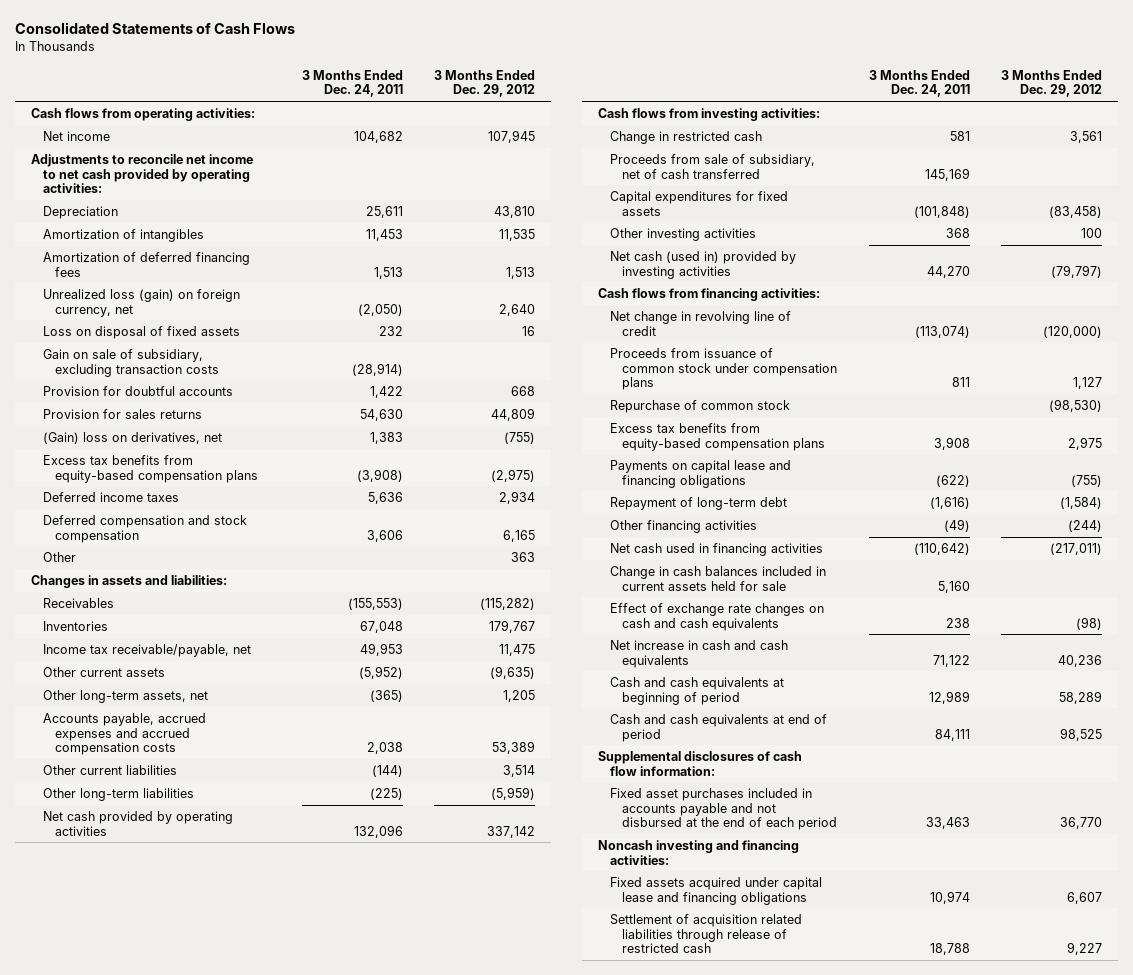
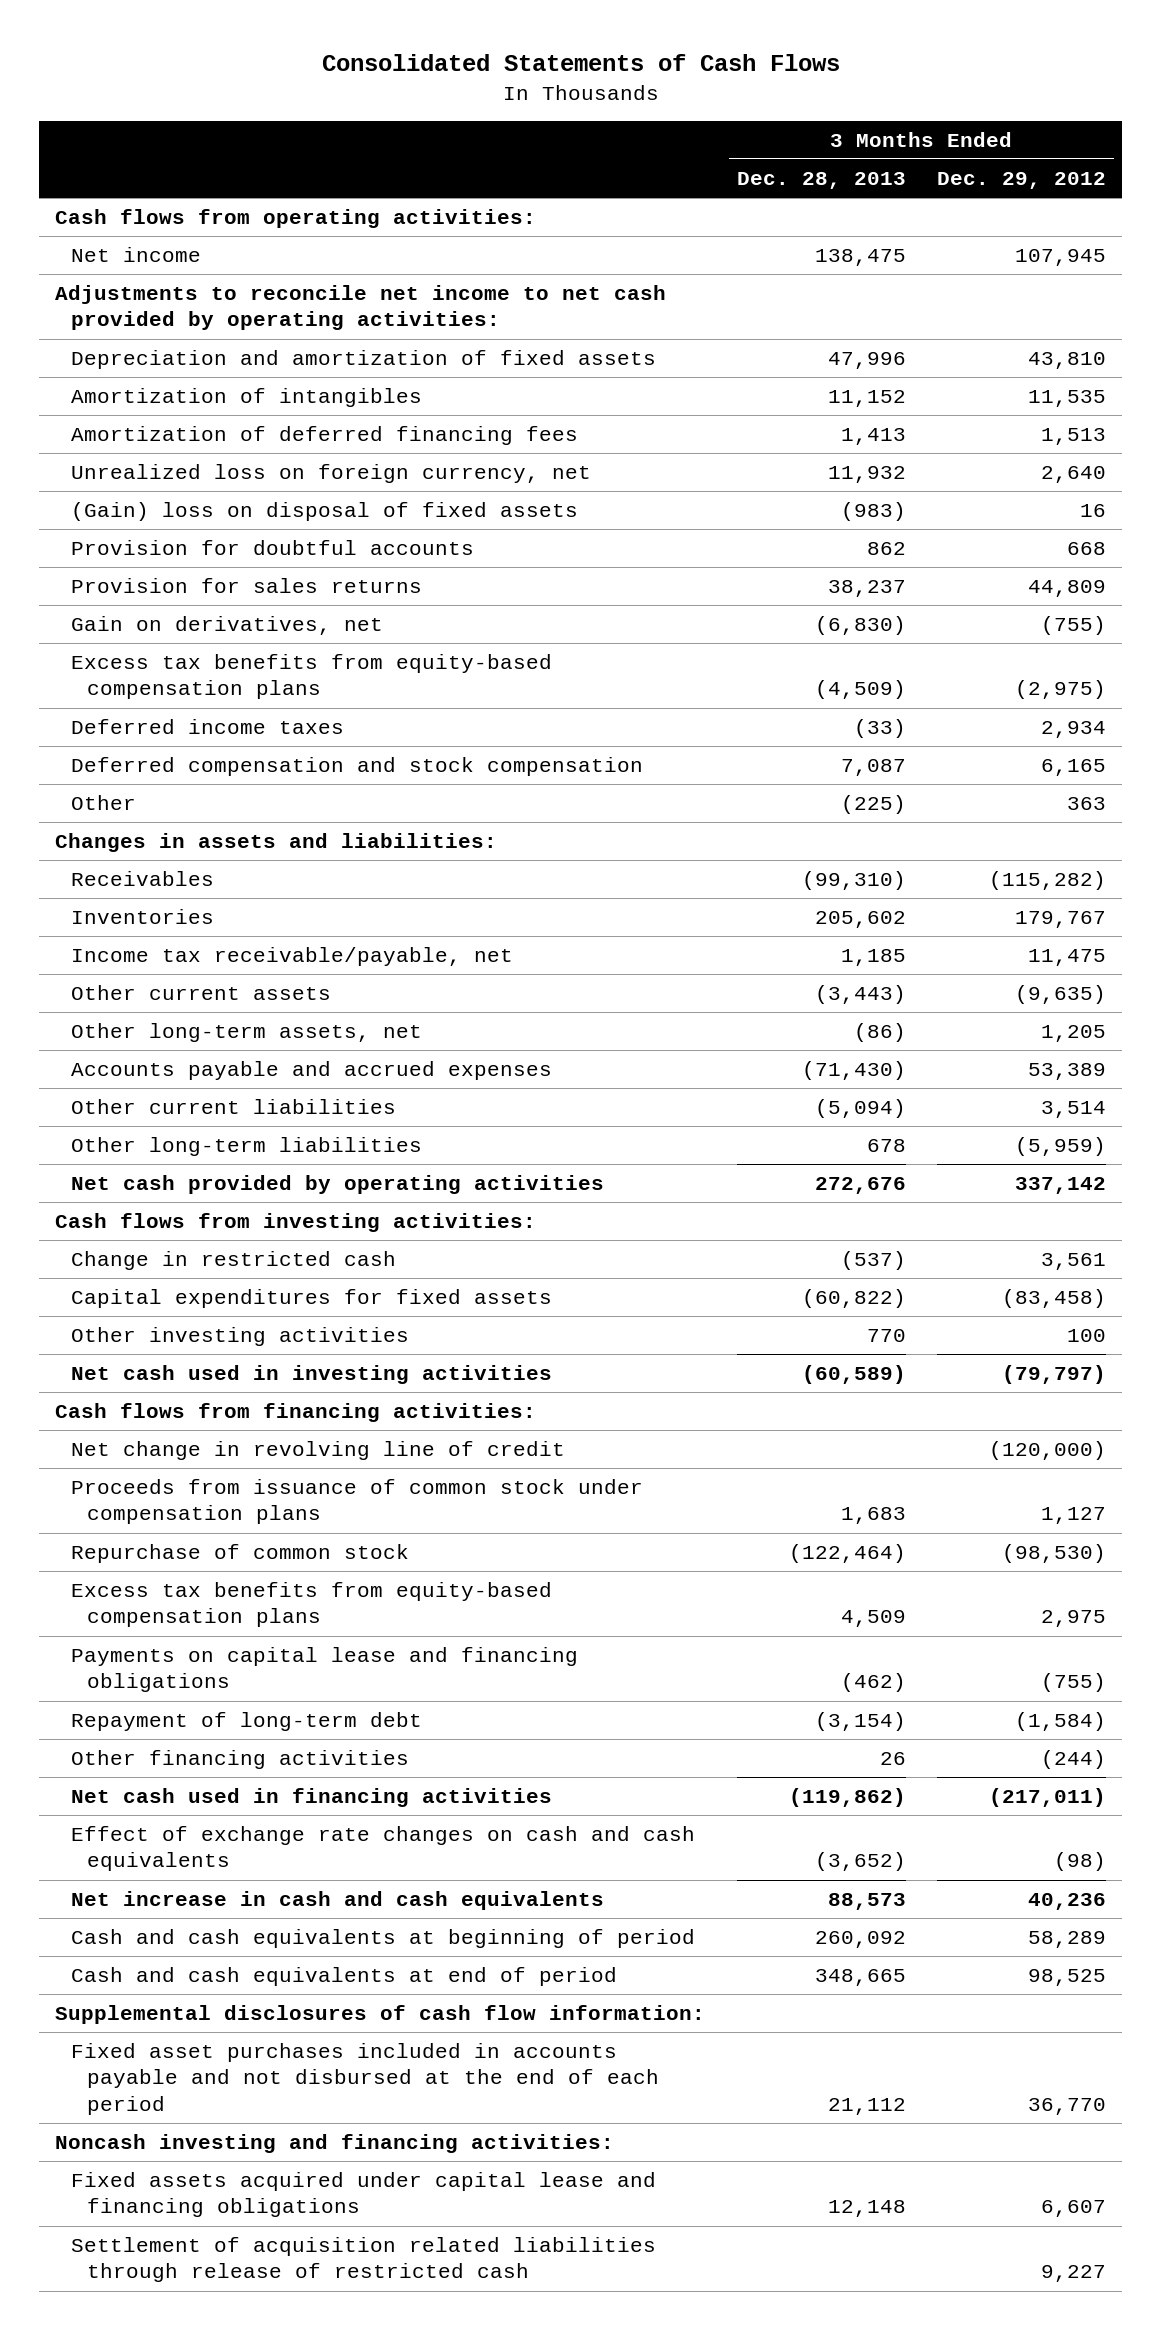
- | 3 Months Ended Dec. 24, 2011 | 3 Months Ended Dec. 29, 2012
+ | 3 Months Ended Dec. 28, 2013 | 3 Months Ended Dec. 29, 2012
- Depreciation | 25,611 | 43,810
+ Depreciation and amortization of fixed assets | 47,996 | 43,810
- Unrealized loss (gain) on foreign currency, net | (2,050) | 2,640
- Loss on disposal of fixed assets | 232 | 16
- Gain on sale of subsidiary, excluding transaction costs | (28,914) |
+ Unrealized loss on foreign currency, net | 11,932 | 2,640
+ (Gain) loss on disposal of fixed assets | (983) | 16
- (Gain) loss on derivatives, net | 1,383 | (755)
+ Gain on derivatives, net | (6,830) | (755)
- Accounts payable, accrued expenses and accrued compensation costs | 2,038 | 53,389
+ Accounts payable and accrued expenses | (71,430) | 53,389
- Proceeds from sale of subsidiary, net of cash transferred | 145,169 |
- Net cash (used in) provided by investing activities | 44,270 | (79,797)
+ Net cash used in investing activities | (60,589) | (79,797)
- Change in cash balances included in current assets held for sale | 5,160 |

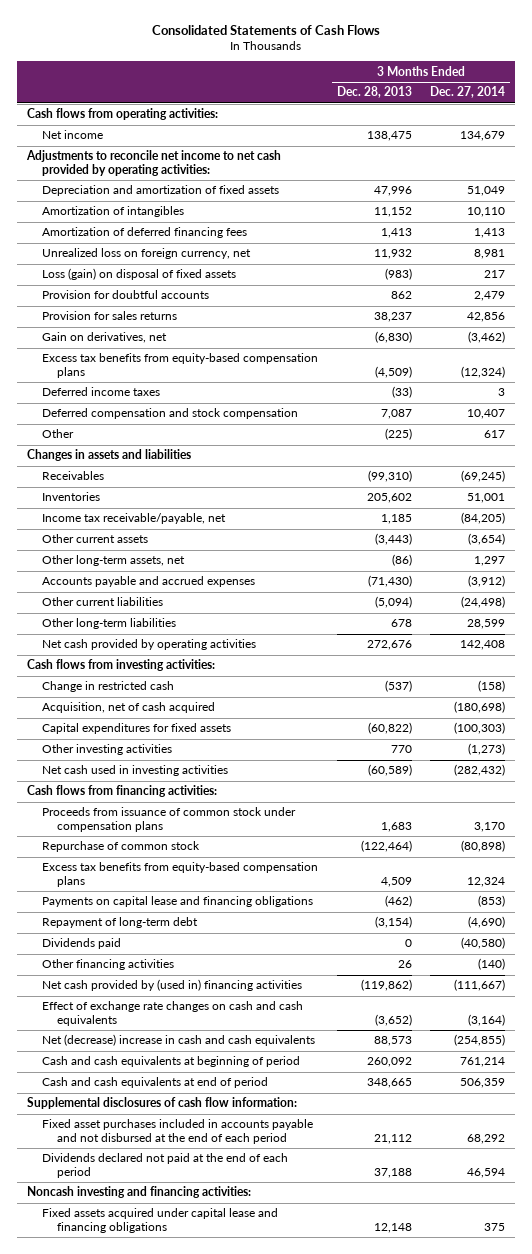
- | 3 Months Ended Dec. 28, 2013 | 3 Months Ended Dec. 29, 2012
+ | 3 Months Ended Dec. 28, 2013 | 3 Months Ended Dec. 27, 2014
- (Gain) loss on disposal of fixed assets | (983) | 16
+ Loss (gain) on disposal of fixed assets | (983) | 217
- Changes in assets and liabilities:
+ Changes in assets and liabilities
+ Acquisition, net of cash acquired | | (180,698)
- Net change in revolving line of credit | | (120,000)
+ Dividends paid | 0 | (40,580)
- Net cash used in financing activities | (119,862) | (217,011)
+ Net cash provided by (used in) financing activities | (119,862) | (111,667)
- Net increase in cash and cash equivalents | 88,573 | 40,236
+ Net (decrease) increase in cash and cash equivalents | 88,573 | (254,855)
+ Dividends declared not paid at the end of each period | 37,188 | 46,594
- Settlement of acquisition related liabilities through release of restricted cash | | 9,227

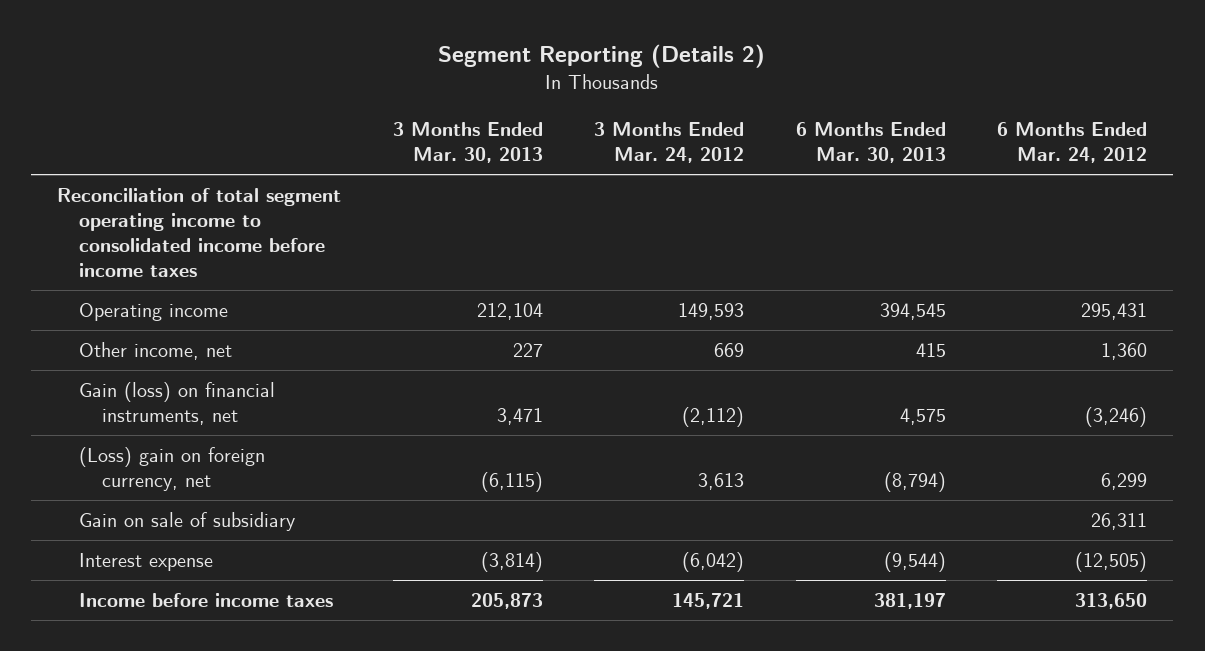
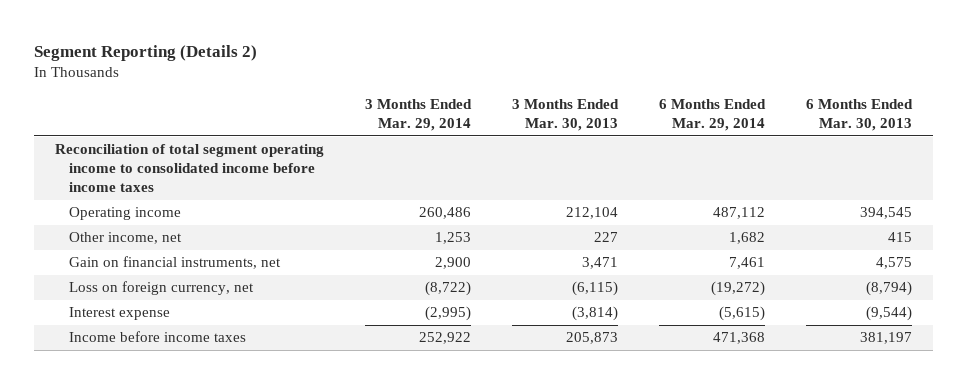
- | 3 Months Ended Mar. 30, 2013 | 3 Months Ended Mar. 24, 2012 | 6 Months Ended Mar. 30, 2013 | 6 Months Ended Mar. 24, 2012
+ | 3 Months Ended Mar. 29, 2014 | 3 Months Ended Mar. 30, 2013 | 6 Months Ended Mar. 29, 2014 | 6 Months Ended Mar. 30, 2013
- Gain (loss) on financial instruments, net | 3,471 | (2,112) | 4,575 | (3,246)
- (Loss) gain on foreign currency, net | (6,115) | 3,613 | (8,794) | 6,299
- Gain on sale of subsidiary | | | | 26,311
+ Gain on financial instruments, net | 2,900 | 3,471 | 7,461 | 4,575
+ Loss on foreign currency, net | (8,722) | (6,115) | (19,272) | (8,794)

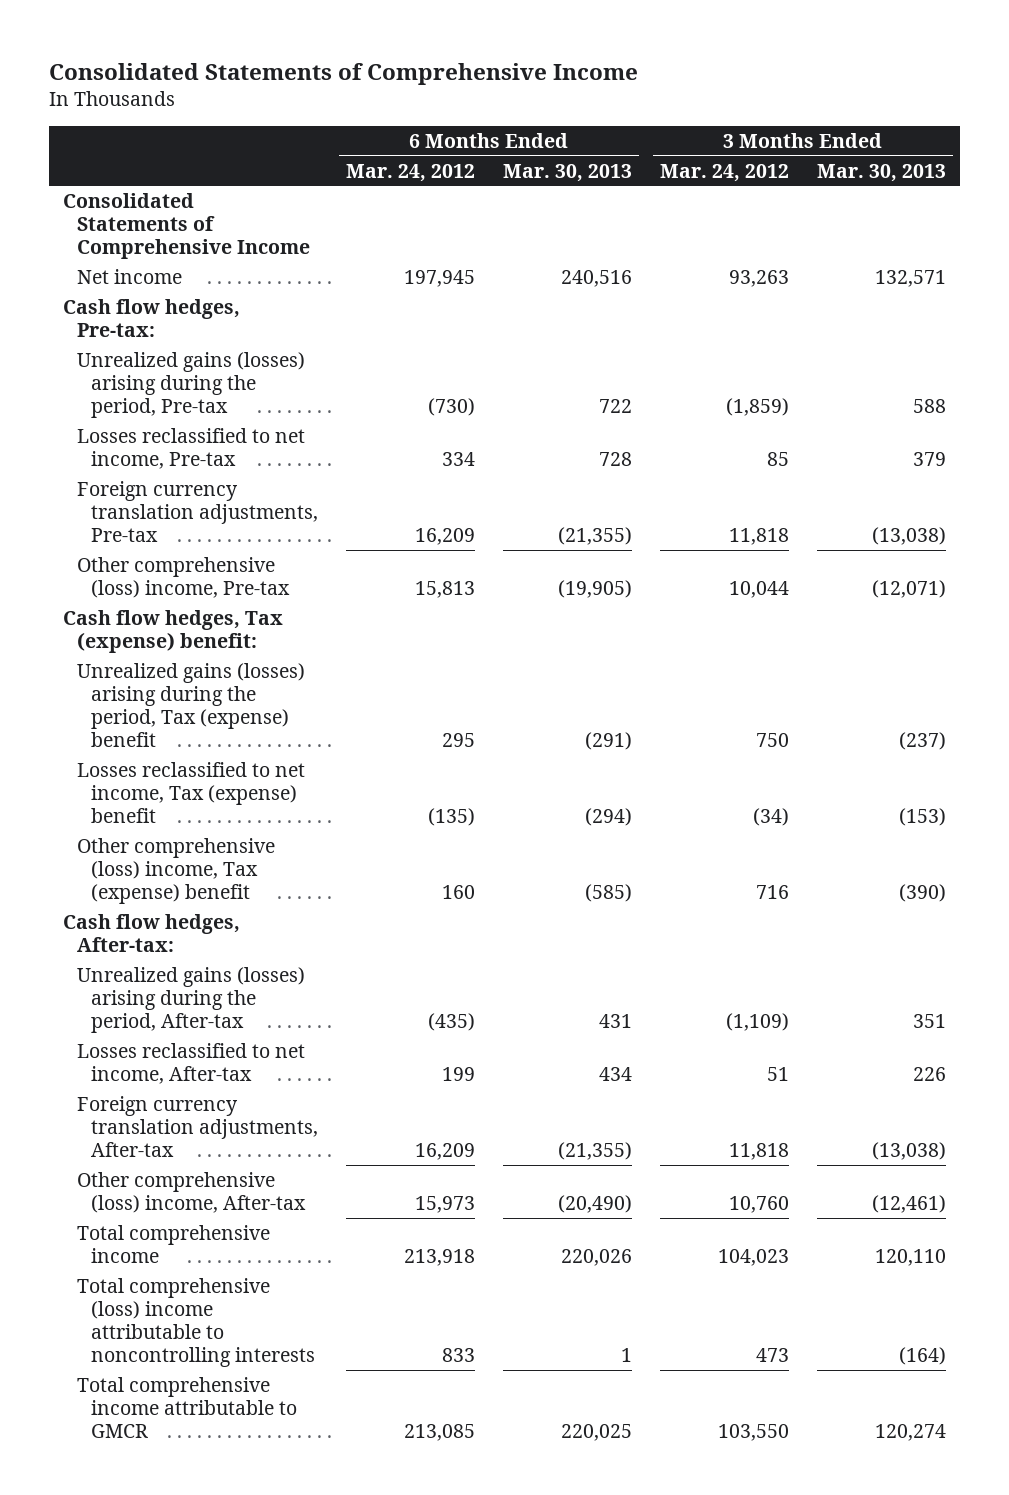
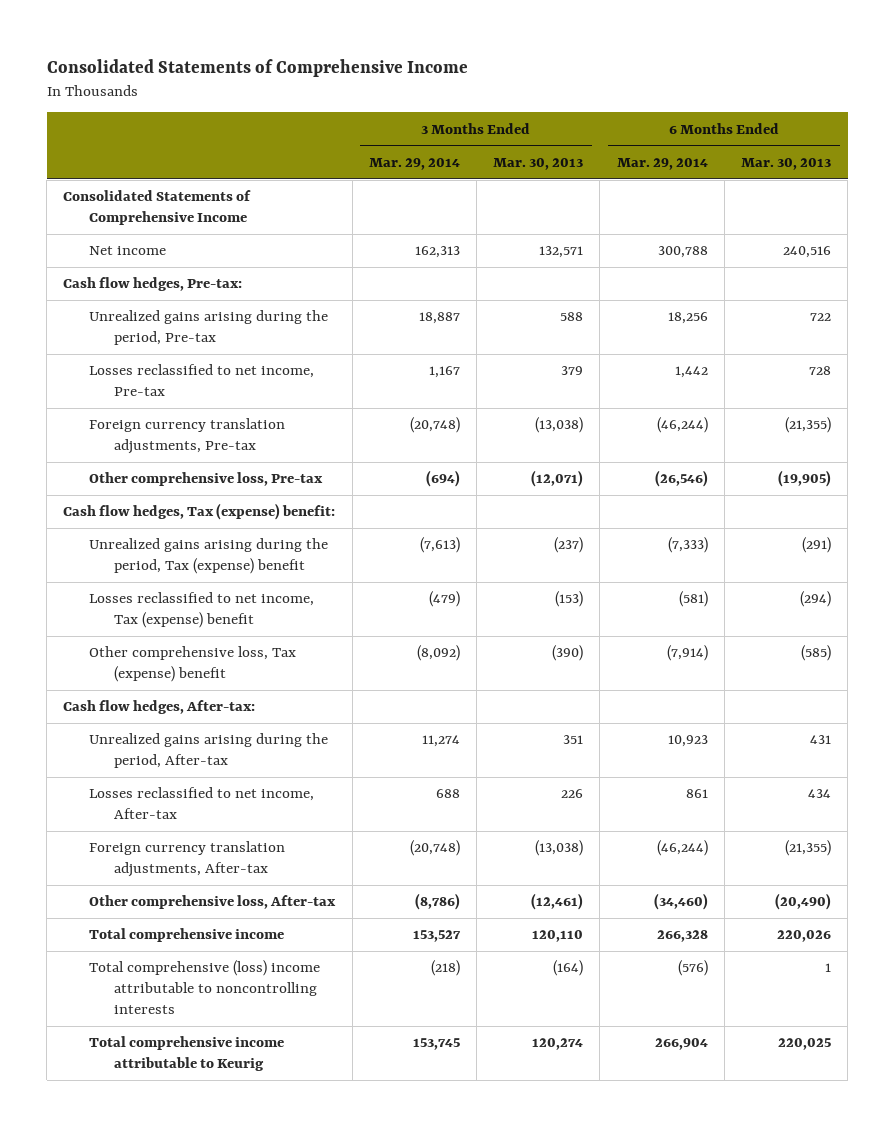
- | 6 Months Ended Mar. 24, 2012 | 6 Months Ended Mar. 30, 2013 | 3 Months Ended Mar. 24, 2012 | 3 Months Ended Mar. 30, 2013
+ | 3 Months Ended Mar. 29, 2014 | 3 Months Ended Mar. 30, 2013 | 6 Months Ended Mar. 29, 2014 | 6 Months Ended Mar. 30, 2013
- Unrealized gains (losses) arising during the period, Pre-tax | (730) | 722 | (1,859) | 588
+ Unrealized gains arising during the period, Pre-tax | 18,887 | 588 | 18,256 | 722
- Other comprehensive (loss) income, Pre-tax | 15,813 | (19,905) | 10,044 | (12,071)
+ Other comprehensive loss, Pre-tax | (694) | (12,071) | (26,546) | (19,905)
- Unrealized gains (losses) arising during the period, Tax (expense) benefit | 295 | (291) | 750 | (237)
+ Unrealized gains arising during the period, Tax (expense) benefit | (7,613) | (237) | (7,333) | (291)
- Other comprehensive (loss) income, Tax (expense) benefit | 160 | (585) | 716 | (390)
+ Other comprehensive loss, Tax (expense) benefit | (8,092) | (390) | (7,914) | (585)
- Unrealized gains (losses) arising during the period, After-tax | (435) | 431 | (1,109) | 351
+ Unrealized gains arising during the period, After-tax | 11,274 | 351 | 10,923 | 431
- Other comprehensive (loss) income, After-tax | 15,973 | (20,490) | 10,760 | (12,461)
+ Other comprehensive loss, After-tax | (8,786) | (12,461) | (34,460) | (20,490)
- Total comprehensive income attributable to GMCR | 213,085 | 220,025 | 103,550 | 120,274
+ Total comprehensive income attributable to Keurig | 153,745 | 120,274 | 266,904 | 220,025

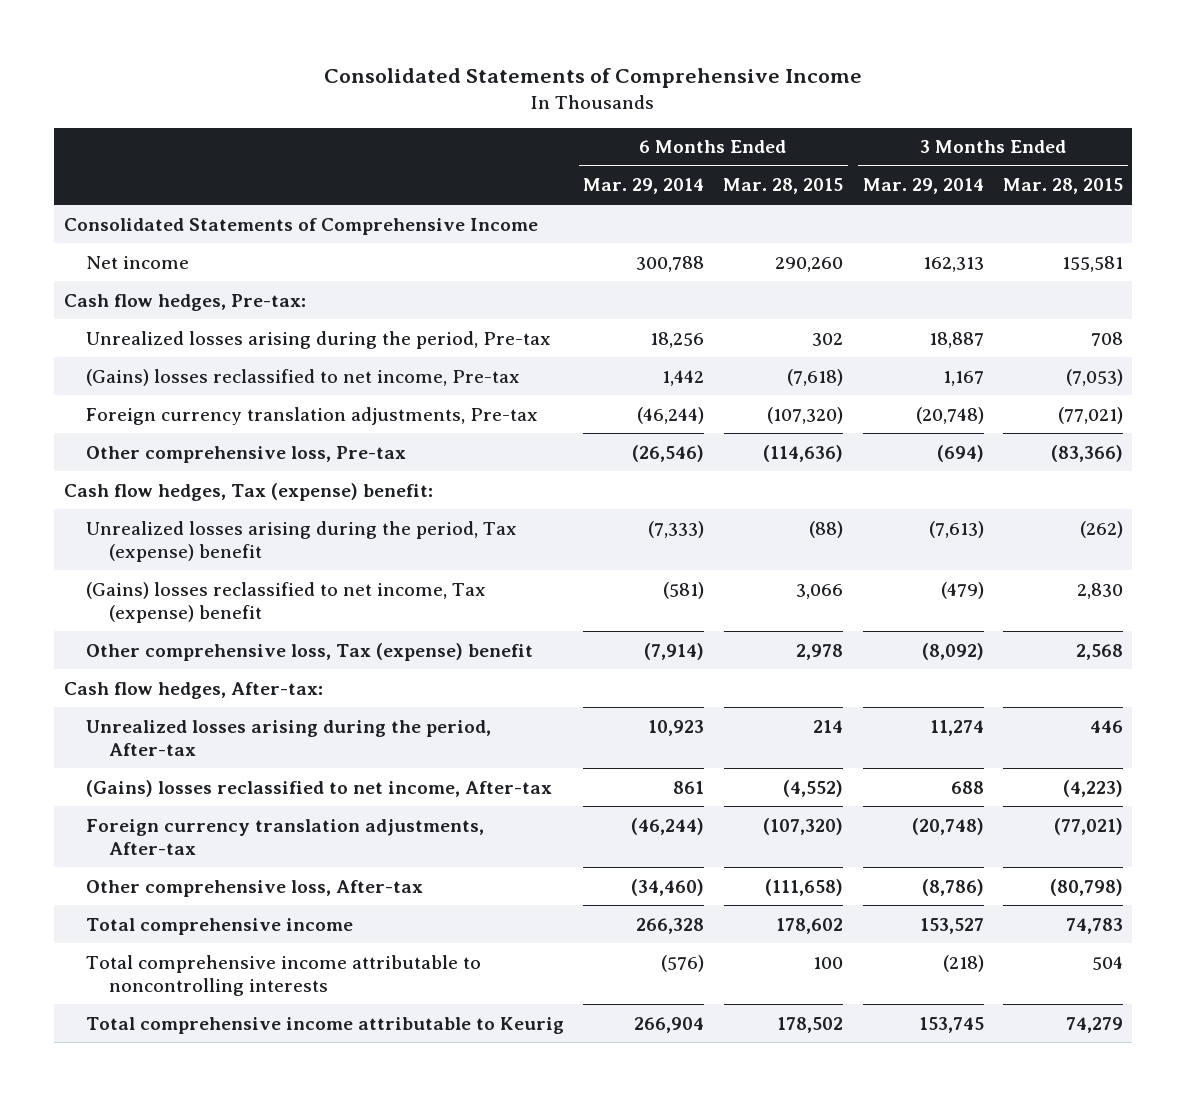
- | 3 Months Ended Mar. 29, 2014 | 3 Months Ended Mar. 30, 2013 | 6 Months Ended Mar. 29, 2014 | 6 Months Ended Mar. 30, 2013
+ | 6 Months Ended Mar. 29, 2014 | 6 Months Ended Mar. 28, 2015 | 3 Months Ended Mar. 29, 2014 | 3 Months Ended Mar. 28, 2015
- Unrealized gains arising during the period, Pre-tax | 18,887 | 588 | 18,256 | 722
- Losses reclassified to net income, Pre-tax | 1,167 | 379 | 1,442 | 728
+ Unrealized losses arising during the period, Pre-tax | 18,256 | 302 | 18,887 | 708
+ (Gains) losses reclassified to net income, Pre-tax | 1,442 | (7,618) | 1,167 | (7,053)
- Unrealized gains arising during the period, Tax (expense) benefit | (7,613) | (237) | (7,333) | (291)
- Losses reclassified to net income, Tax (expense) benefit | (479) | (153) | (581) | (294)
+ Unrealized losses arising during the period, Tax (expense) benefit | (7,333) | (88) | (7,613) | (262)
+ (Gains) losses reclassified to net income, Tax (expense) benefit | (581) | 3,066 | (479) | 2,830
- Unrealized gains arising during the period, After-tax | 11,274 | 351 | 10,923 | 431
- Losses reclassified to net income, After-tax | 688 | 226 | 861 | 434
+ Unrealized losses arising during the period, After-tax | 10,923 | 214 | 11,274 | 446
+ (Gains) losses reclassified to net income, After-tax | 861 | (4,552) | 688 | (4,223)
- Total comprehensive (loss) income attributable to noncontrolling interests | (218) | (164) | (576) | 1
+ Total comprehensive income attributable to noncontrolling interests | (576) | 100 | (218) | 504

